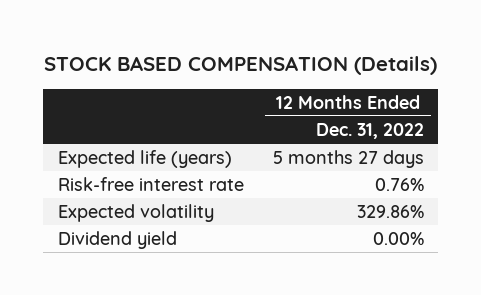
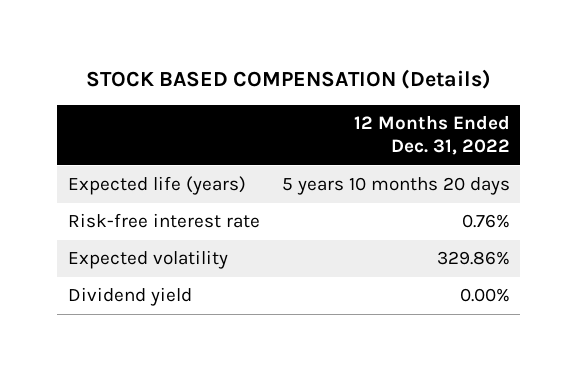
- Expected life (years) | 5 months 27 days
+ Expected life (years) | 5 years 10 months 20 days

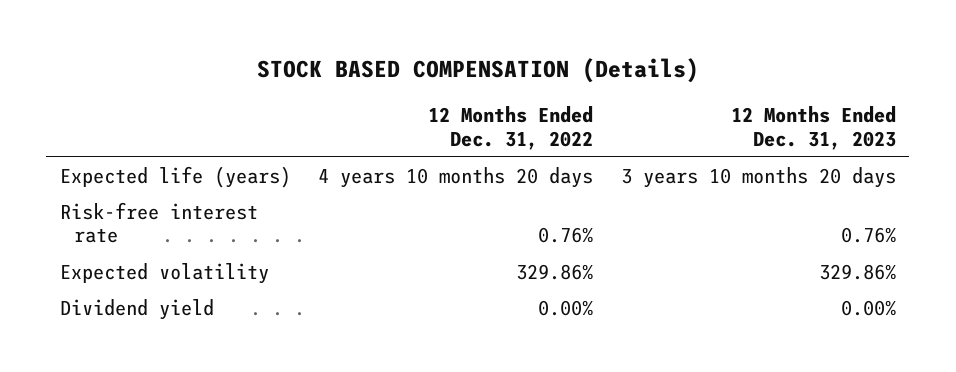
- | 12 Months Ended Dec. 31, 2022
+ | 12 Months Ended Dec. 31, 2022 | 12 Months Ended Dec. 31, 2023
- Expected life (years) | 5 years 10 months 20 days
+ Expected life (years) | 4 years 10 months 20 days | 3 years 10 months 20 days

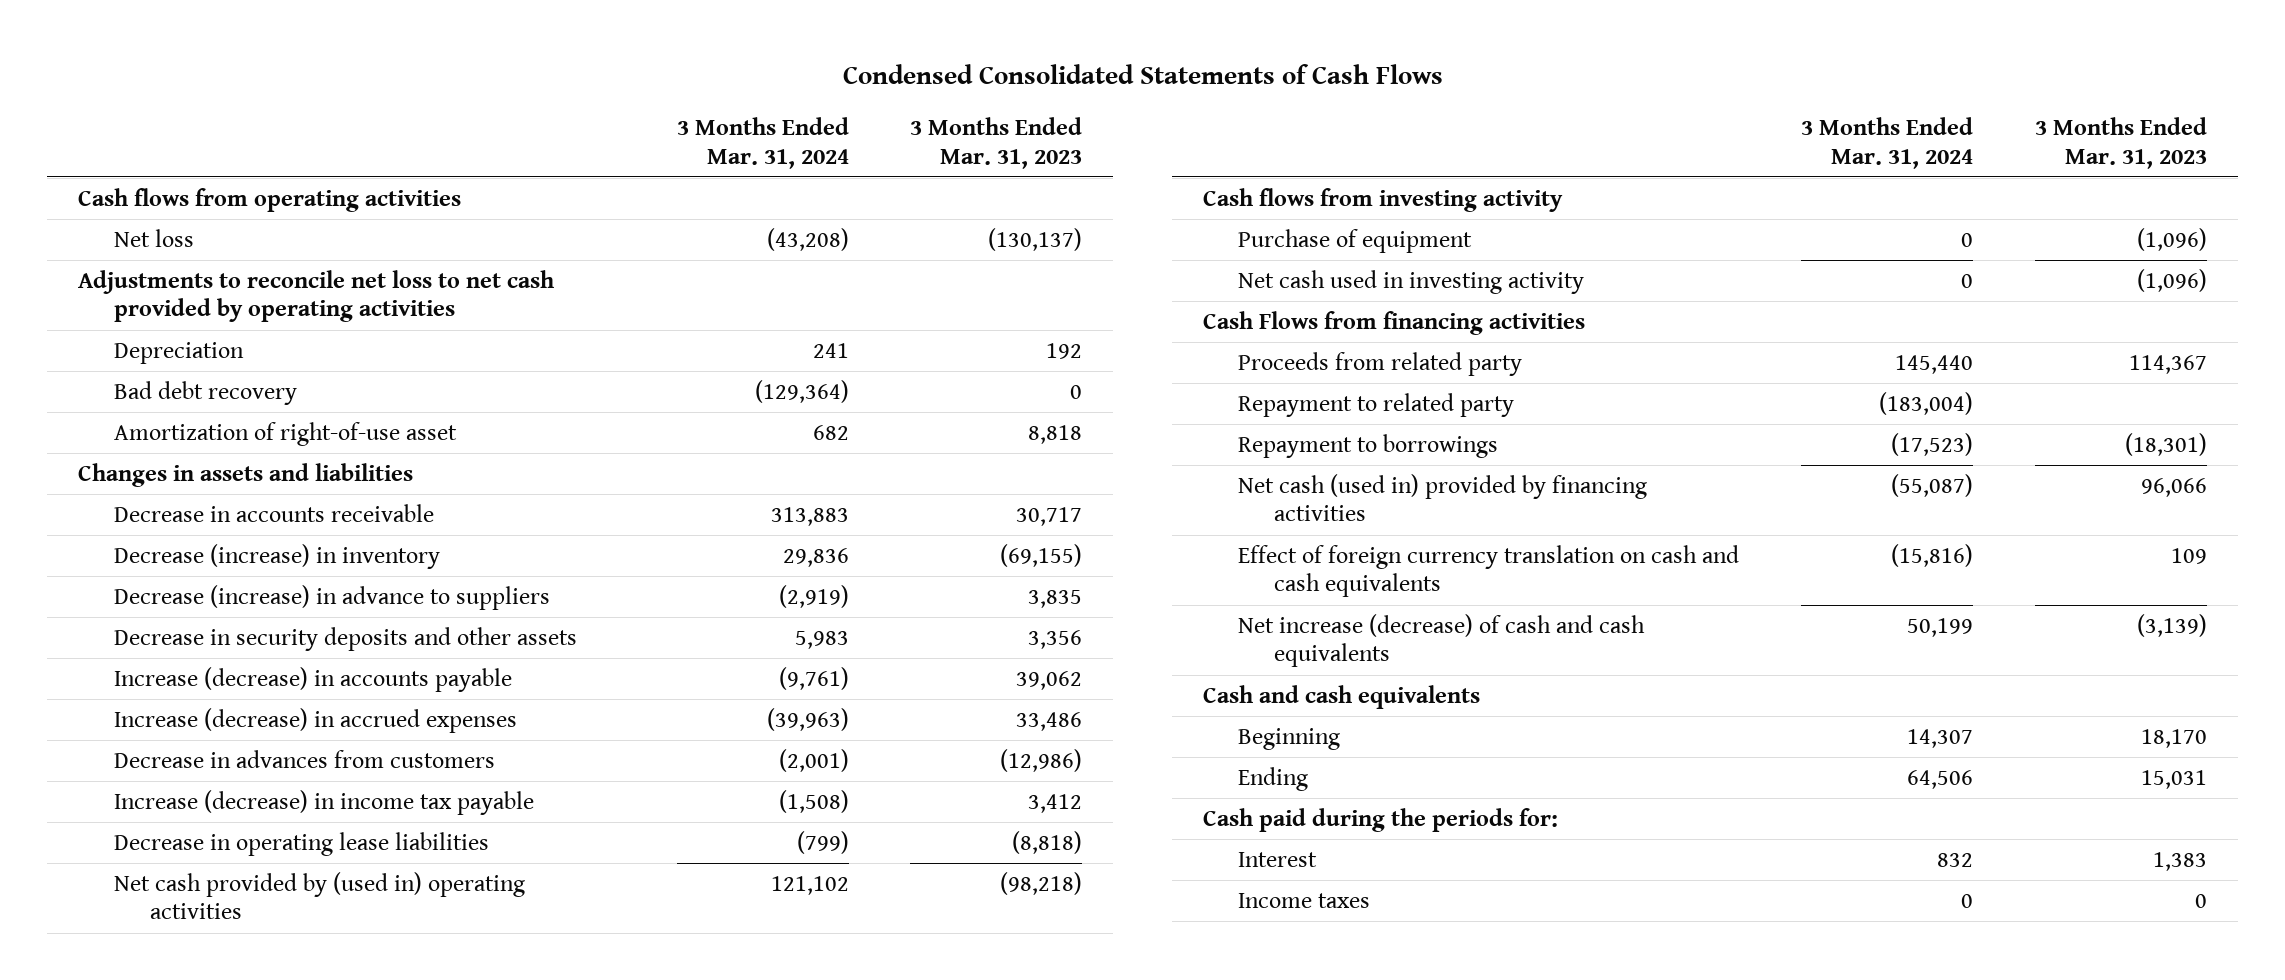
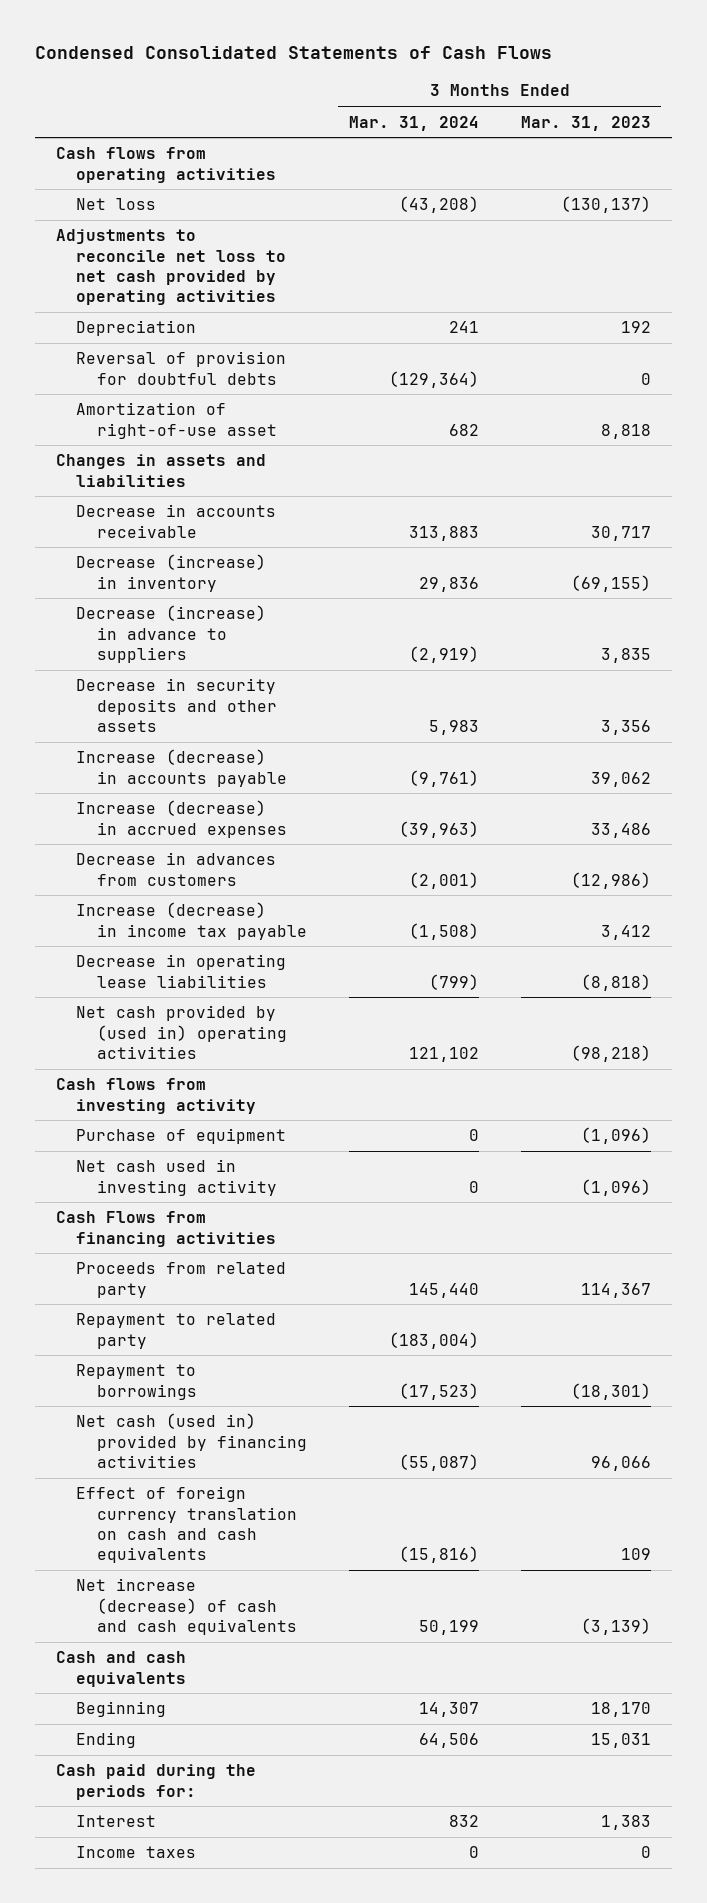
- Bad debt recovery | (129,364) | 0
+ Reversal of provision for doubtful debts | (129,364) | 0

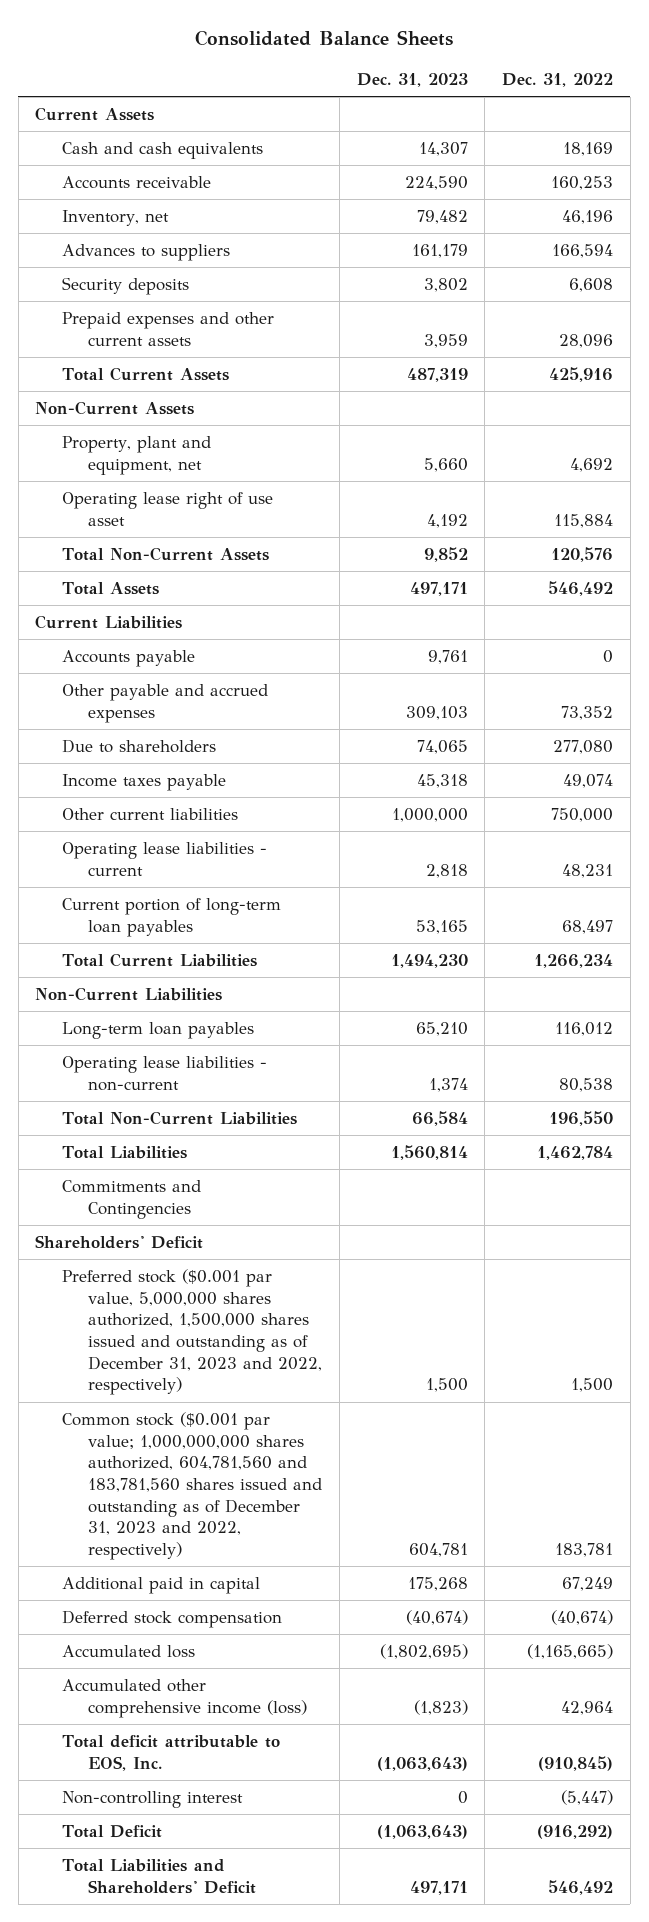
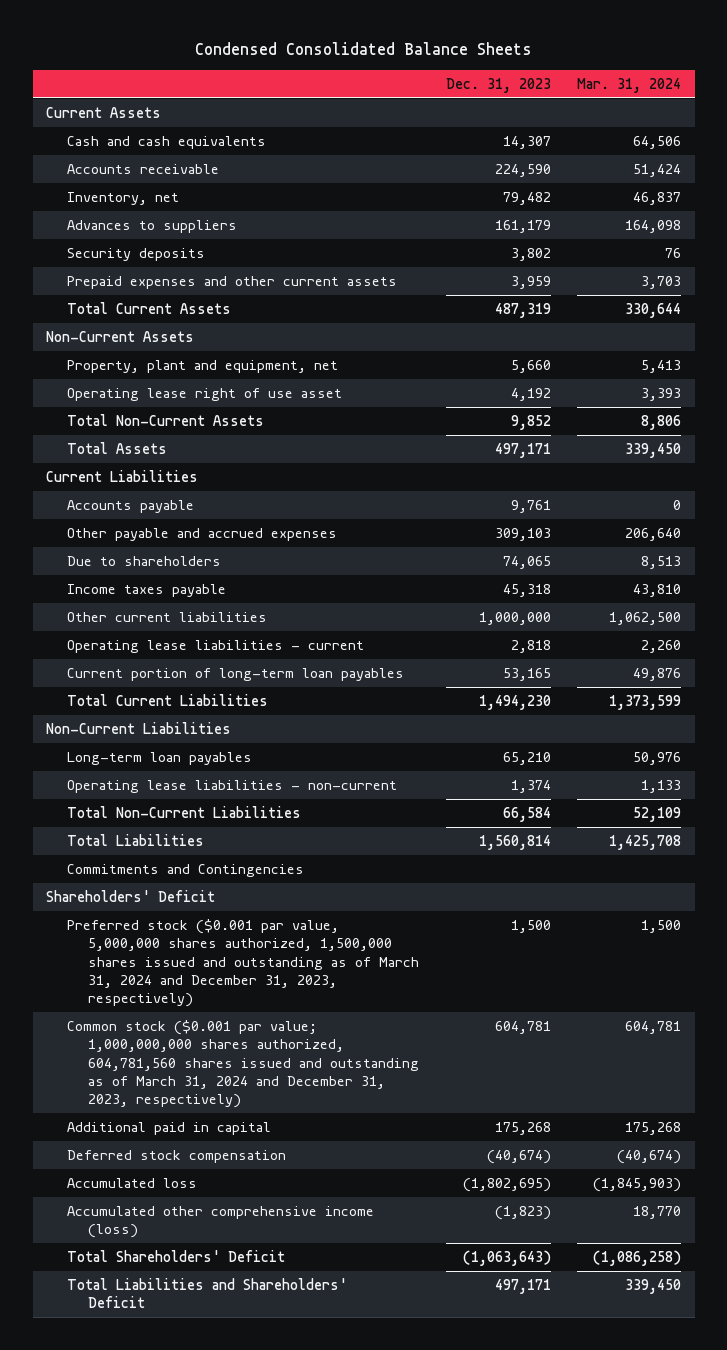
- Consolidated Balance Sheets
+ Condensed Consolidated Balance Sheets
- | Dec. 31, 2023 | Dec. 31, 2022
+ | Dec. 31, 2023 | Mar. 31, 2024
- Preferred stock ($0.001 par value, 5,000,000 shares authorized, 1,500,000 shares issued and outstanding as of December 31, 2023 and 2022, respectively) | 1,500 | 1,500
- Common stock ($0.001 par value; 1,000,000,000 shares authorized, 604,781,560 and 183,781,560 shares issued and outstanding as of December 31, 2023 and 2022, respectively) | 604,781 | 183,781
+ Preferred stock ($0.001 par value, 5,000,000 shares authorized, 1,500,000 shares issued and outstanding as of March 31, 2024 and December 31, 2023, respectively) | 1,500 | 1,500
+ Common stock ($0.001 par value; 1,000,000,000 shares authorized, 604,781,560 shares issued and outstanding as of March 31, 2024 and December 31, 2023, respectively) | 604,781 | 604,781
- Total deficit attributable to EOS, Inc. | (1,063,643) | (910,845)
- Non-controlling interest | 0 | (5,447)
- Total Deficit | (1,063,643) | (916,292)
+ Total Shareholders' Deficit | (1,063,643) | (1,086,258)

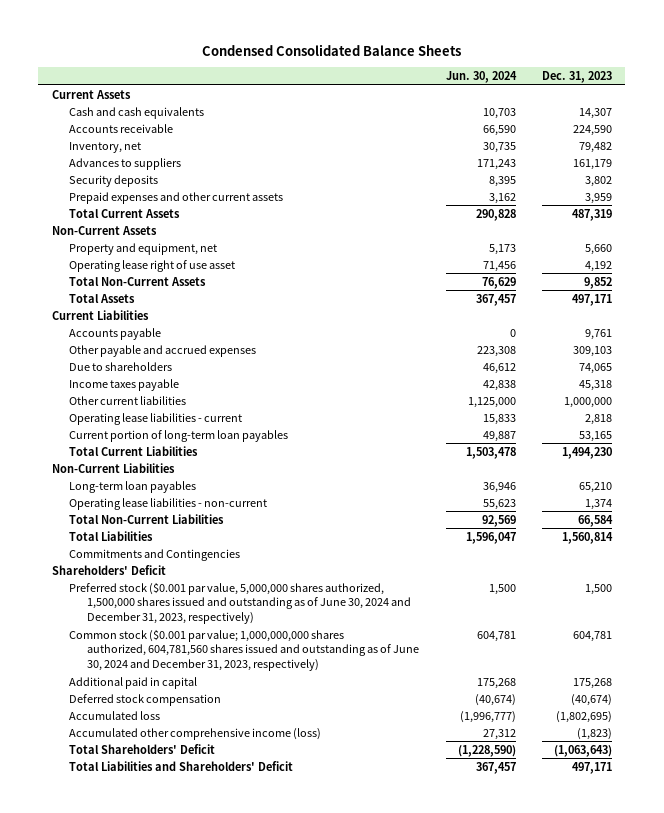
- | Dec. 31, 2023 | Mar. 31, 2024
+ | Jun. 30, 2024 | Dec. 31, 2023
- Property, plant and equipment, net | 5,660 | 5,413
+ Property and equipment, net | 5,173 | 5,660
- Preferred stock ($0.001 par value, 5,000,000 shares authorized, 1,500,000 shares issued and outstanding as of March 31, 2024 and December 31, 2023, respectively) | 1,500 | 1,500
- Common stock ($0.001 par value; 1,000,000,000 shares authorized, 604,781,560 shares issued and outstanding as of March 31, 2024 and December 31, 2023, respectively) | 604,781 | 604,781
+ Preferred stock ($0.001 par value, 5,000,000 shares authorized, 1,500,000 shares issued and outstanding as of June 30, 2024 and December 31, 2023, respectively) | 1,500 | 1,500
+ Common stock ($0.001 par value; 1,000,000,000 shares authorized, 604,781,560 shares issued and outstanding as of June 30, 2024 and December 31, 2023, respectively) | 604,781 | 604,781

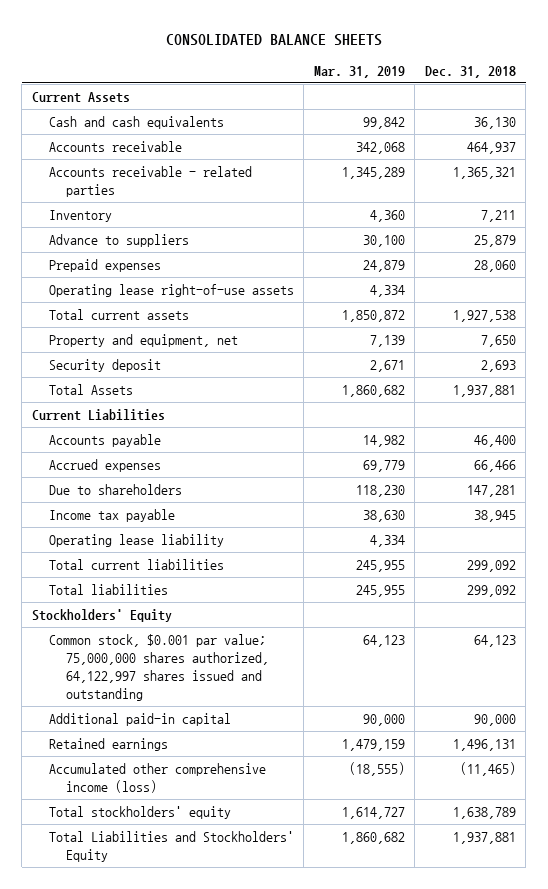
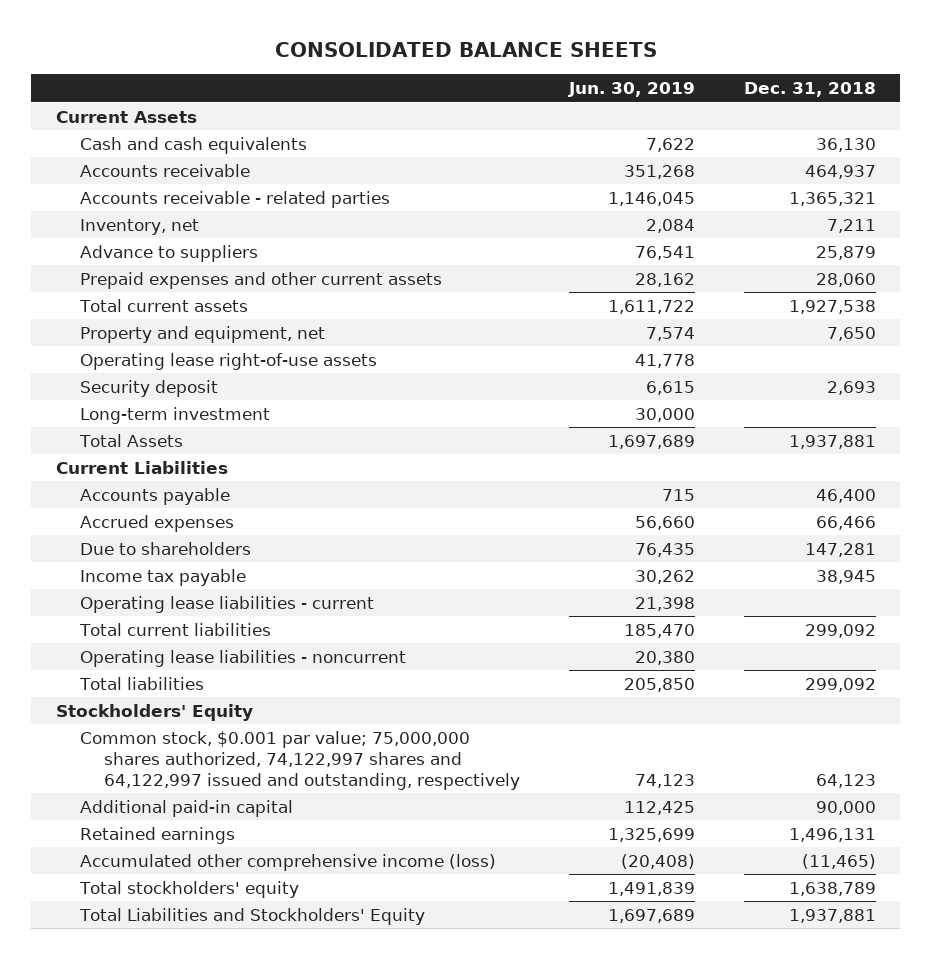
- | Mar. 31, 2019 | Dec. 31, 2018
+ | Jun. 30, 2019 | Dec. 31, 2018
- Inventory | 4,360 | 7,211
+ Inventory, net | 2,084 | 7,211
- Prepaid expenses | 24,879 | 28,060
+ Prepaid expenses and other current assets | 28,162 | 28,060
moved down: Operating lease right-of-use assets | 41,778 |
+ Long-term investment | 30,000 |
- Operating lease liability | 4,334 |
+ Operating lease liabilities - current | 21,398 |
+ Operating lease liabilities - noncurrent | 20,380 |
- Common stock, $0.001 par value; 75,000,000 shares authorized, 64,122,997 shares issued and outstanding | 64,123 | 64,123
+ Common stock, $0.001 par value; 75,000,000 shares authorized, 74,122,997 shares and 64,122,997 issued and outstanding, respectively | 74,123 | 64,123

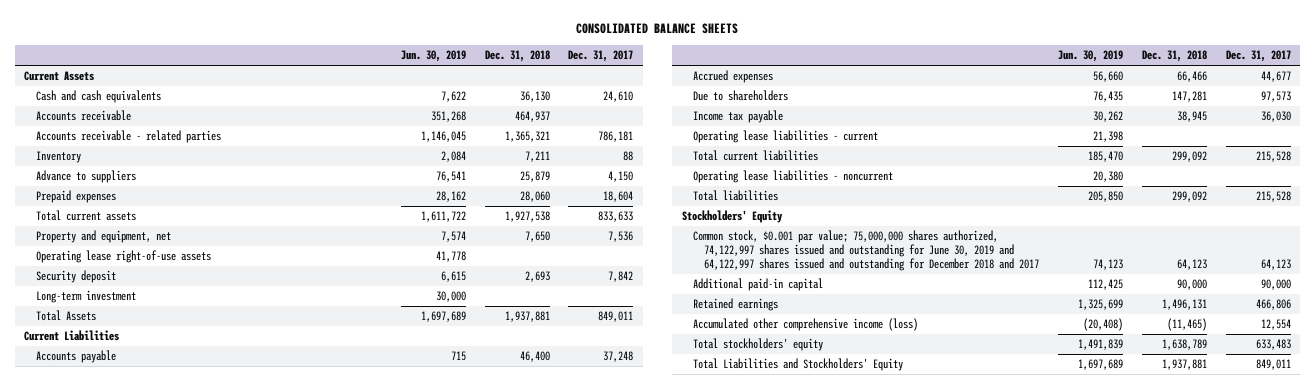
- | Jun. 30, 2019 | Dec. 31, 2018
+ | Jun. 30, 2019 | Dec. 31, 2018 | Dec. 31, 2017
- Inventory, net | 2,084 | 7,211
+ Inventory | 2,084 | 7,211 | 88
- Prepaid expenses and other current assets | 28,162 | 28,060
+ Prepaid expenses | 28,162 | 28,060 | 18,604
- Common stock, $0.001 par value; 75,000,000 shares authorized, 74,122,997 shares and 64,122,997 issued and outstanding, respectively | 74,123 | 64,123
+ Common stock, $0.001 par value; 75,000,000 shares authorized, 74,122,997 shares issued and outstanding for June 30, 2019 and 64,122,997 shares issued and outstanding for December 2018 and 2017 | 74,123 | 64,123 | 64,123

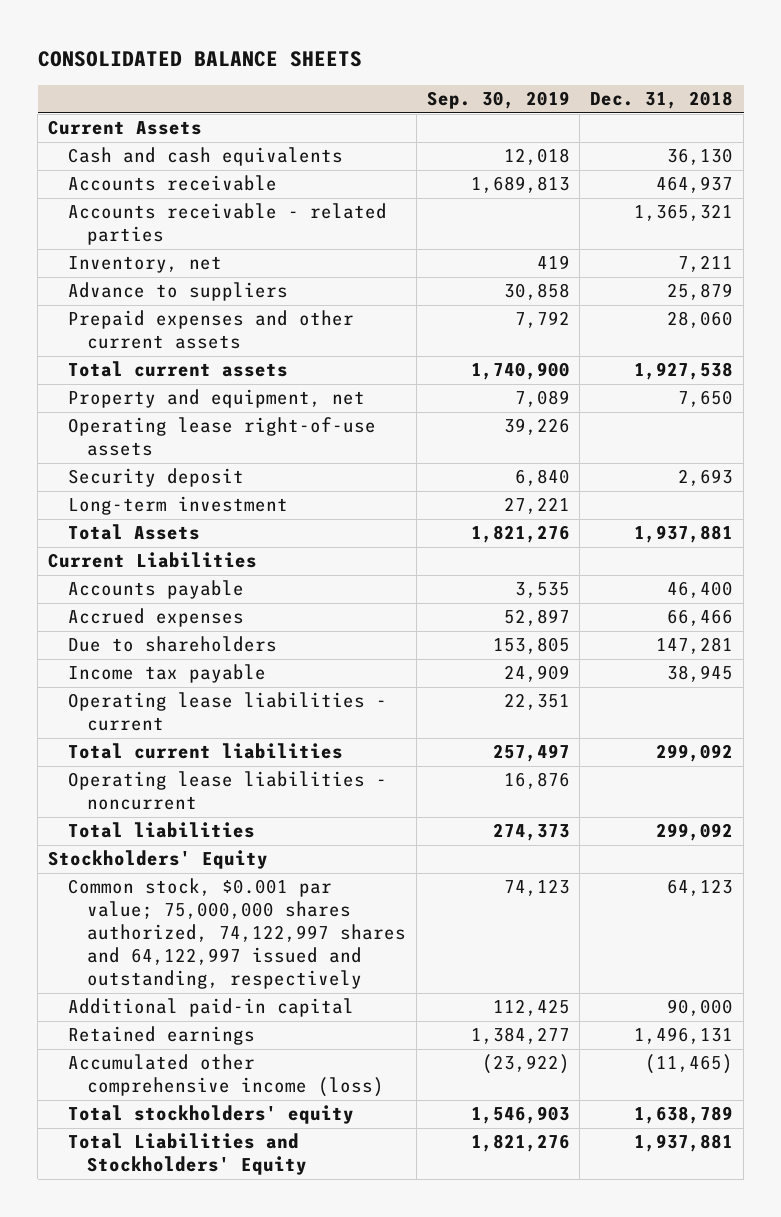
- | Jun. 30, 2019 | Dec. 31, 2018 | Dec. 31, 2017
+ | Sep. 30, 2019 | Dec. 31, 2018
- Inventory | 2,084 | 7,211 | 88
+ Inventory, net | 419 | 7,211
- Prepaid expenses | 28,162 | 28,060 | 18,604
+ Prepaid expenses and other current assets | 7,792 | 28,060
- Common stock, $0.001 par value; 75,000,000 shares authorized, 74,122,997 shares issued and outstanding for June 30, 2019 and 64,122,997 shares issued and outstanding for December 2018 and 2017 | 74,123 | 64,123 | 64,123
+ Common stock, $0.001 par value; 75,000,000 shares authorized, 74,122,997 shares and 64,122,997 issued and outstanding, respectively | 74,123 | 64,123

